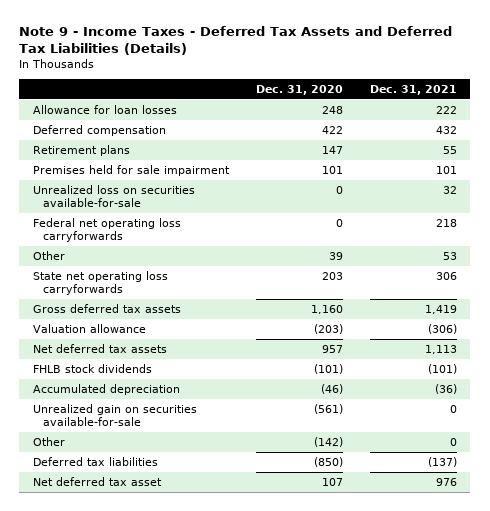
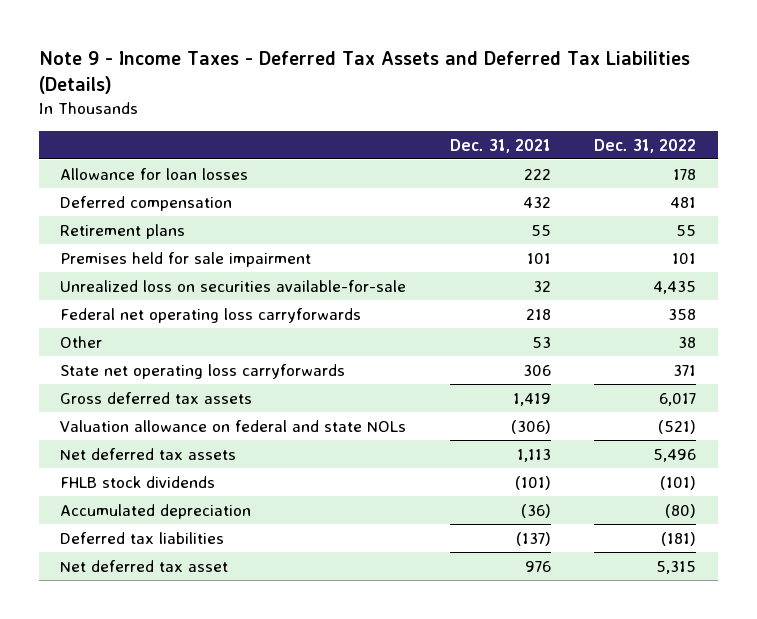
- | Dec. 31, 2020 | Dec. 31, 2021
+ | Dec. 31, 2021 | Dec. 31, 2022
- Valuation allowance | (203) | (306)
+ Valuation allowance on federal and state NOLs | (306) | (521)
- Unrealized gain on securities available-for-sale | (561) | 0
- Other | (142) | 0

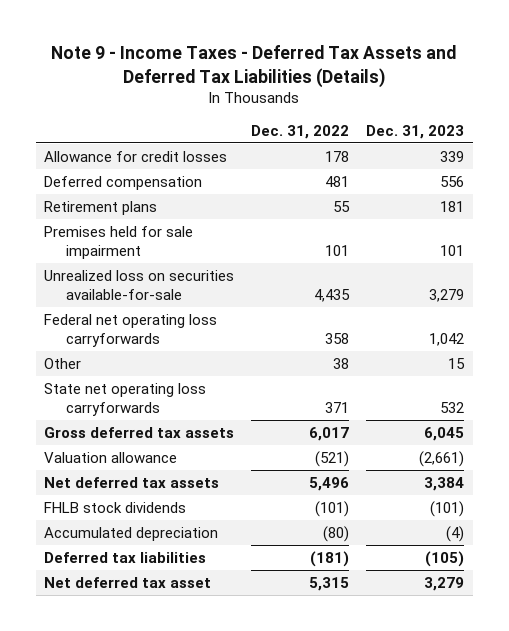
- | Dec. 31, 2021 | Dec. 31, 2022
+ | Dec. 31, 2022 | Dec. 31, 2023
- Allowance for loan losses | 222 | 178
+ Allowance for credit losses | 178 | 339
- Valuation allowance on federal and state NOLs | (306) | (521)
+ Valuation allowance | (521) | (2,661)

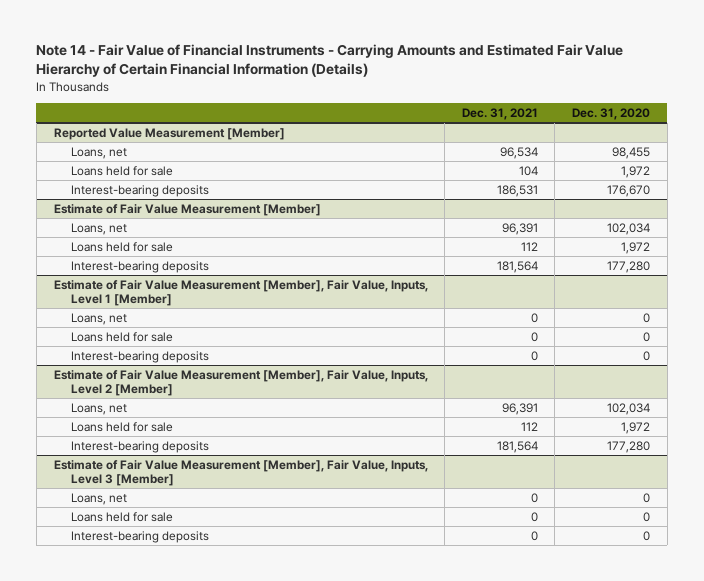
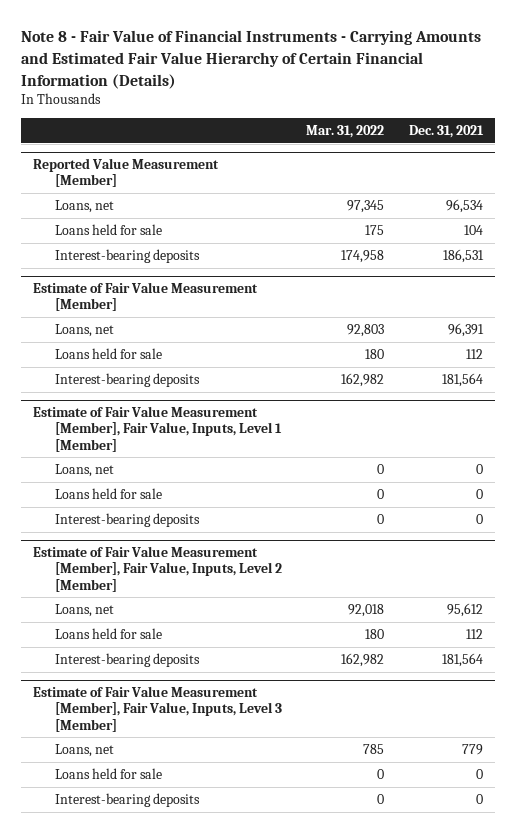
- Note 14 - Fair Value of Financial Instruments - Carrying Amounts and Estimated Fair Value Hierarchy of Certain Financial Information (Details)
+ Note 8 - Fair Value of Financial Instruments - Carrying Amounts and Estimated Fair Value Hierarchy of Certain Financial Information (Details)
- | Dec. 31, 2021 | Dec. 31, 2020
+ | Mar. 31, 2022 | Dec. 31, 2021
@ Estimate of Fair Value Measurement [Member], Fair Value, Inputs, Level 2 [Member]
- Loans, net | 96,391 | 102,034
+ Loans, net | 92,018 | 95,612
@ Estimate of Fair Value Measurement [Member], Fair Value, Inputs, Level 3 [Member]
- Loans, net | 0 | 0
+ Loans, net | 785 | 779

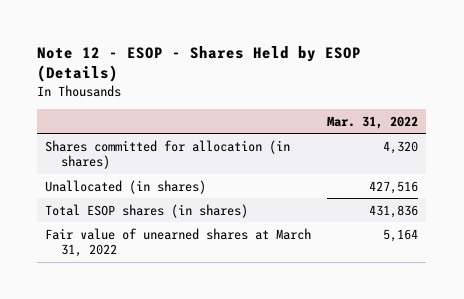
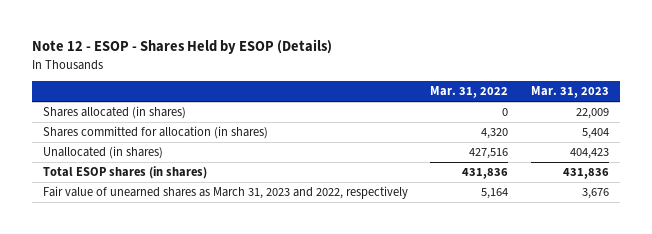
- | Mar. 31, 2022
+ | Mar. 31, 2022 | Mar. 31, 2023
+ Shares allocated (in shares) | 0 | 22,009
- Fair value of unearned shares at March 31, 2022 | 5,164
+ Fair value of unearned shares as March 31, 2023 and 2022, respectively | 5,164 | 3,676

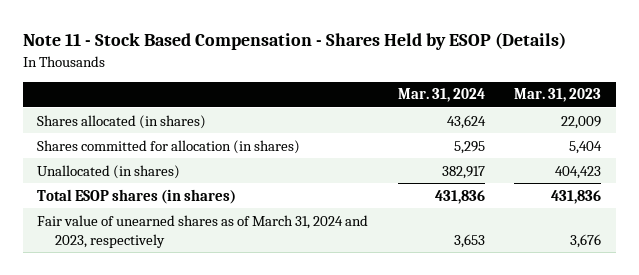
- Note 12 - ESOP - Shares Held by ESOP (Details)
+ Note 11 - Stock Based Compensation - Shares Held by ESOP (Details)
- | Mar. 31, 2022 | Mar. 31, 2023
+ | Mar. 31, 2024 | Mar. 31, 2023
- Fair value of unearned shares as March 31, 2023 and 2022, respectively | 5,164 | 3,676
+ Fair value of unearned shares as of March 31, 2024 and 2023, respectively | 3,653 | 3,676

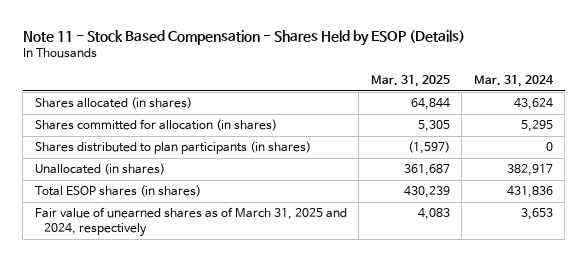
- | Mar. 31, 2024 | Mar. 31, 2023
+ | Mar. 31, 2025 | Mar. 31, 2024
+ Shares distributed to plan participants (in shares) | (1,597) | 0
- Fair value of unearned shares as of March 31, 2024 and 2023, respectively | 3,653 | 3,676
+ Fair value of unearned shares as of March 31, 2025 and 2024, respectively | 4,083 | 3,653

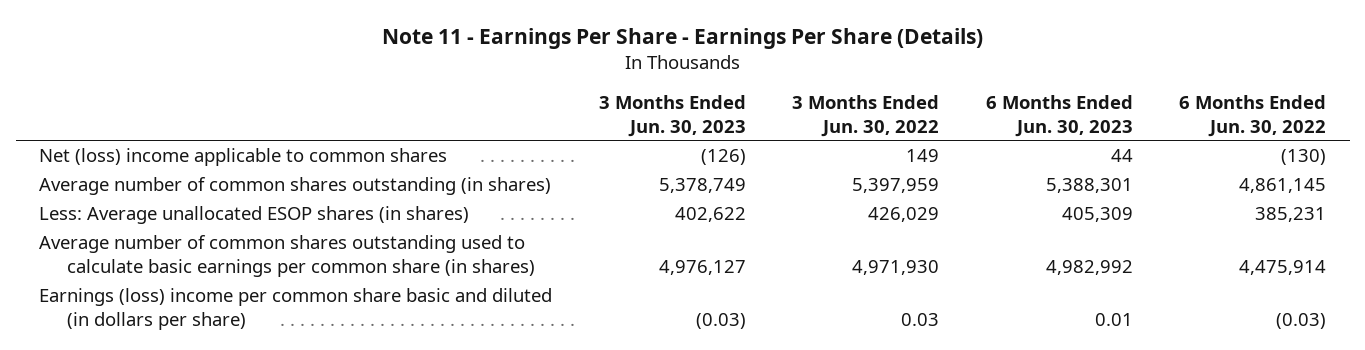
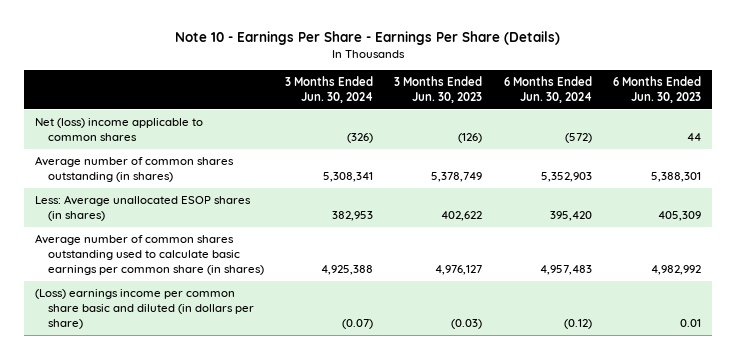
- Note 11 - Earnings Per Share - Earnings Per Share (Details)
+ Note 10 - Earnings Per Share - Earnings Per Share (Details)
- | 3 Months Ended Jun. 30, 2023 | 3 Months Ended Jun. 30, 2022 | 6 Months Ended Jun. 30, 2023 | 6 Months Ended Jun. 30, 2022
+ | 3 Months Ended Jun. 30, 2024 | 3 Months Ended Jun. 30, 2023 | 6 Months Ended Jun. 30, 2024 | 6 Months Ended Jun. 30, 2023
- Earnings (loss) income per common share basic and diluted (in dollars per share) | (0.03) | 0.03 | 0.01 | (0.03)
+ (Loss) earnings income per common share basic and diluted (in dollars per share) | (0.07) | (0.03) | (0.12) | 0.01

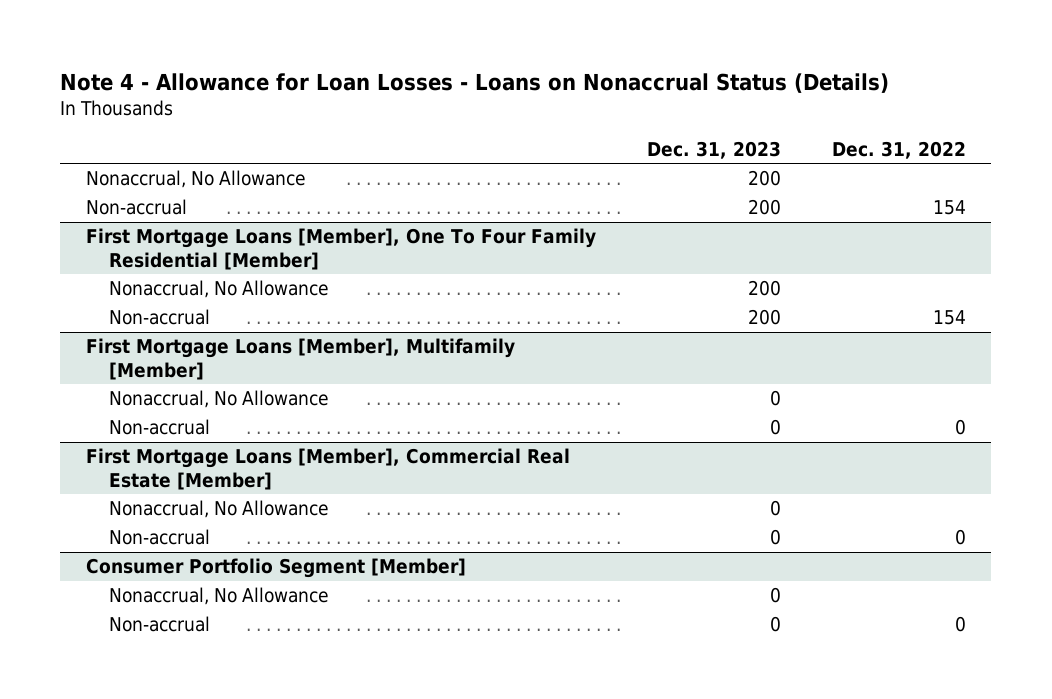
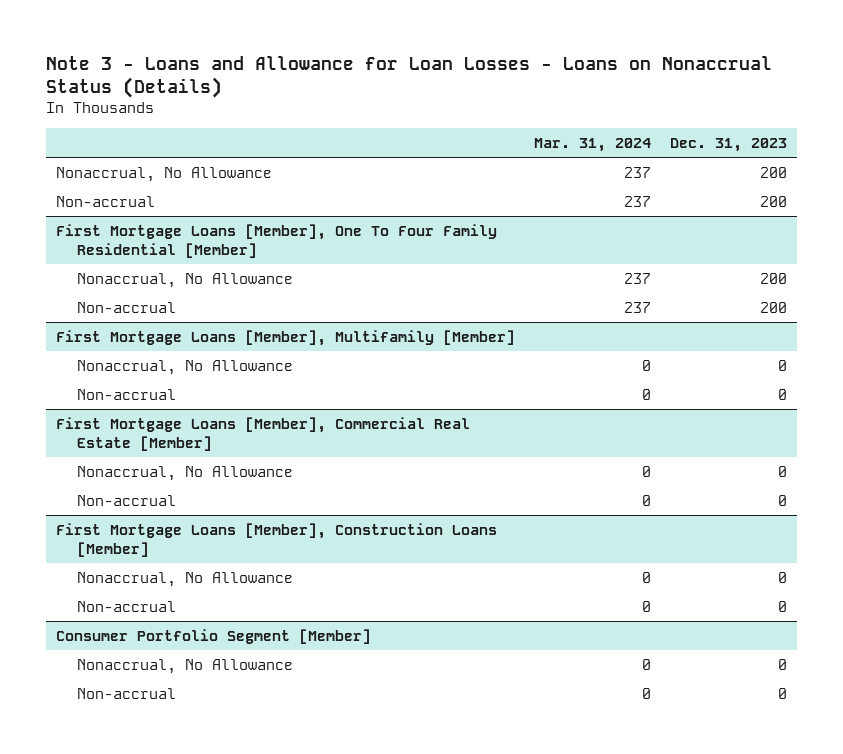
- Note 4 - Allowance for Loan Losses - Loans on Nonaccrual Status (Details)
+ Note 3 - Loans and Allowance for Loan Losses - Loans on Nonaccrual Status (Details)
- | Dec. 31, 2023 | Dec. 31, 2022
+ | Mar. 31, 2024 | Dec. 31, 2023
+ First Mortgage Loans [Member], Construction Loans [Member]
+ Nonaccrual, No Allowance | 0 | 0
+ Non-accrual | 0 | 0

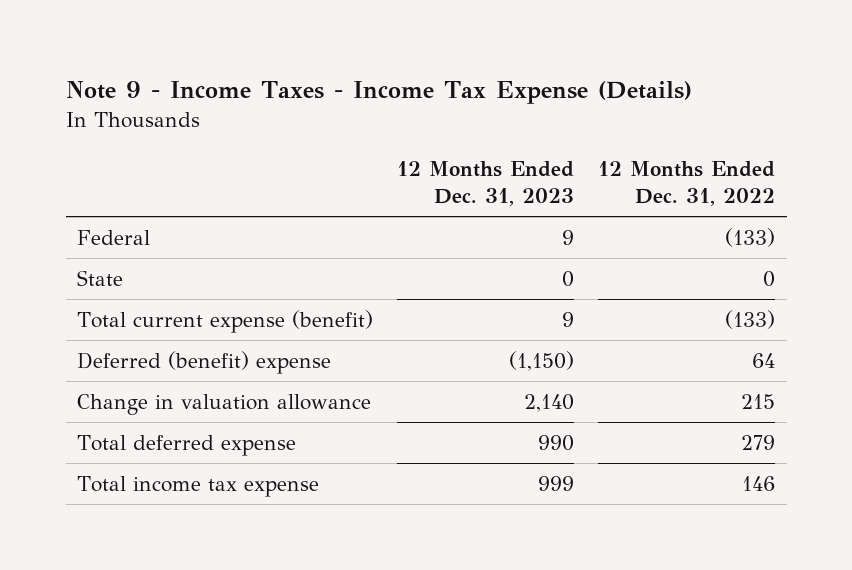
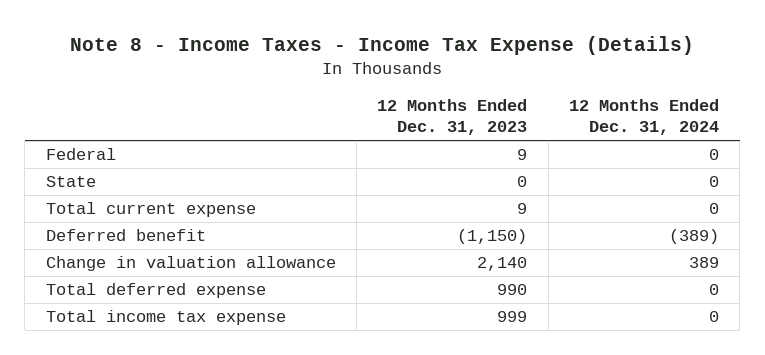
- Note 9 - Income Taxes - Income Tax Expense (Details)
+ Note 8 - Income Taxes - Income Tax Expense (Details)
- | 12 Months Ended Dec. 31, 2023 | 12 Months Ended Dec. 31, 2022
+ | 12 Months Ended Dec. 31, 2023 | 12 Months Ended Dec. 31, 2024
- Total current expense (benefit) | 9 | (133)
- Deferred (benefit) expense | (1,150) | 64
+ Total current expense | 9 | 0
+ Deferred benefit | (1,150) | (389)

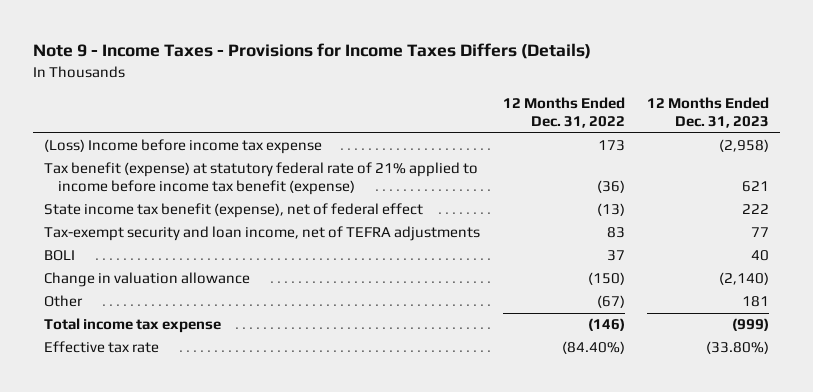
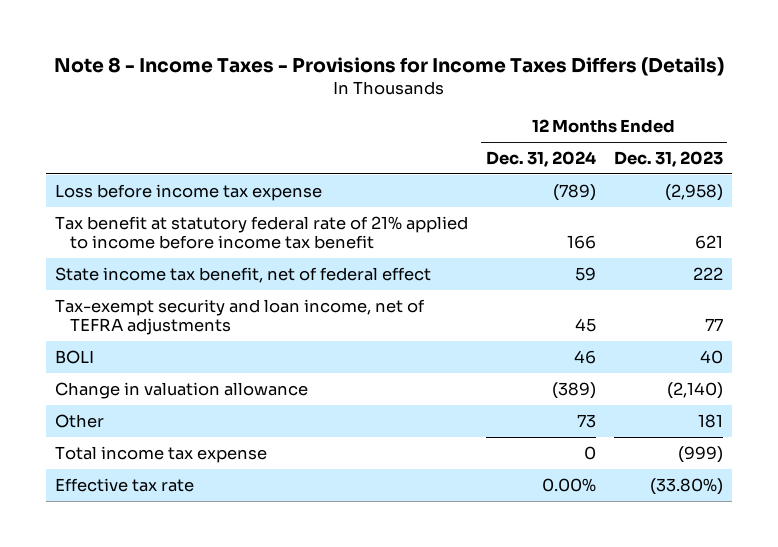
- Note 9 - Income Taxes - Provisions for Income Taxes Differs (Details)
+ Note 8 - Income Taxes - Provisions for Income Taxes Differs (Details)
- | 12 Months Ended Dec. 31, 2022 | 12 Months Ended Dec. 31, 2023
+ | 12 Months Ended Dec. 31, 2024 | 12 Months Ended Dec. 31, 2023
- (Loss) Income before income tax expense | 173 | (2,958)
- Tax benefit (expense) at statutory federal rate of 21% applied to income before income tax benefit (expense) | (36) | 621
- State income tax benefit (expense), net of federal effect | (13) | 222
+ Loss before income tax expense | (789) | (2,958)
+ Tax benefit at statutory federal rate of 21% applied to income before income tax benefit | 166 | 621
+ State income tax benefit, net of federal effect | 59 | 222

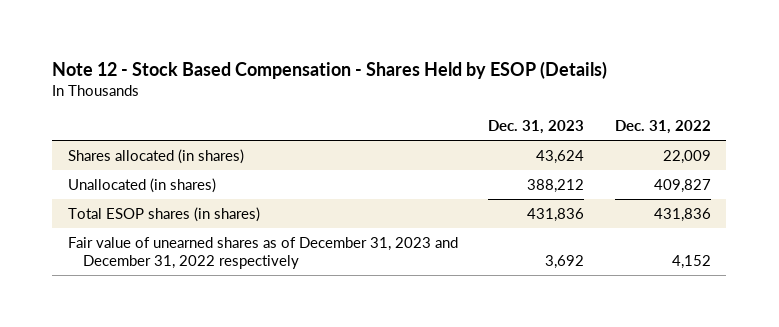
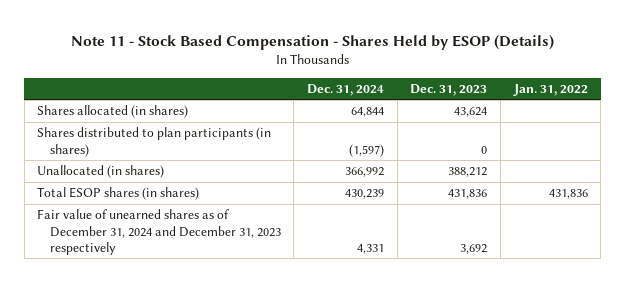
- Note 12 - Stock Based Compensation - Shares Held by ESOP (Details)
+ Note 11 - Stock Based Compensation - Shares Held by ESOP (Details)
- | Dec. 31, 2023 | Dec. 31, 2022
+ | Dec. 31, 2024 | Dec. 31, 2023 | Jan. 31, 2022
+ Shares distributed to plan participants (in shares) | (1,597) | 0 |
- Fair value of unearned shares as of December 31, 2023 and December 31, 2022 respectively | 3,692 | 4,152
+ Fair value of unearned shares as of December 31, 2024 and December 31, 2023 respectively | 4,331 | 3,692 |

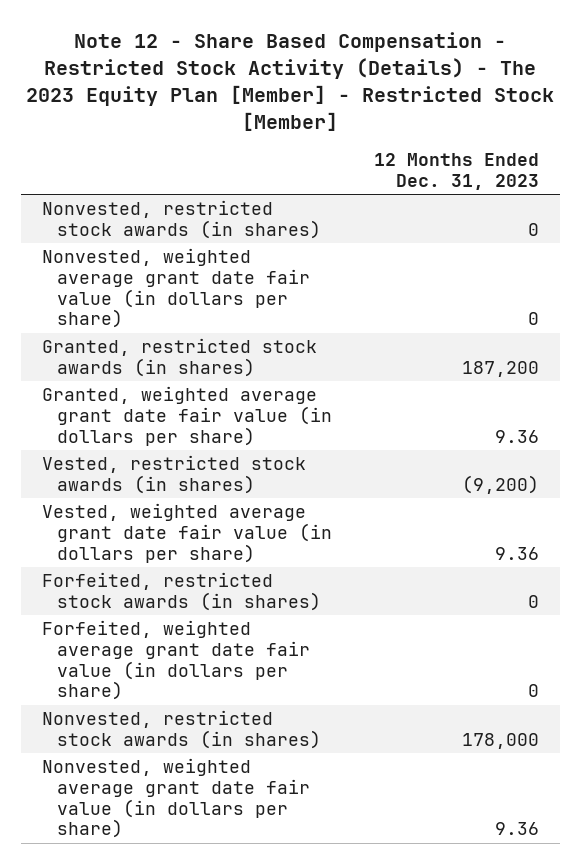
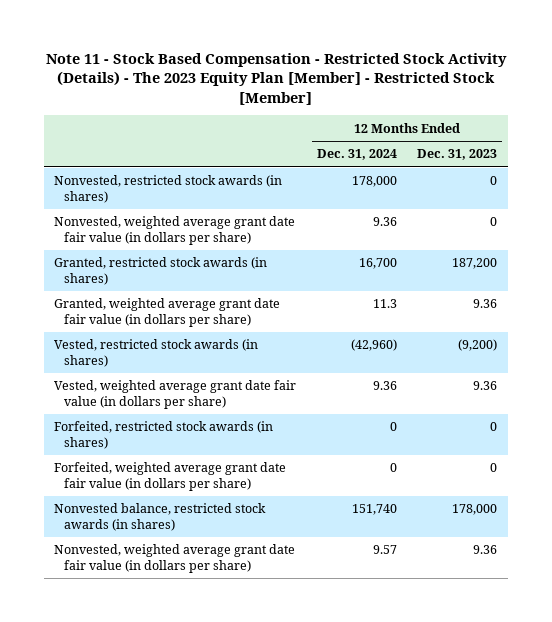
- Note 12 - Share Based Compensation - Restricted Stock Activity (Details) - The 2023 Equity Plan [Member] - Restricted Stock [Member]
+ Note 11 - Stock Based Compensation - Restricted Stock Activity (Details) - The 2023 Equity Plan [Member] - Restricted Stock [Member]
- | 12 Months Ended Dec. 31, 2023
+ | 12 Months Ended Dec. 31, 2024 | 12 Months Ended Dec. 31, 2023
- Nonvested, restricted stock awards (in shares) | 178,000
+ Nonvested balance, restricted stock awards (in shares) | 151,740 | 178,000

